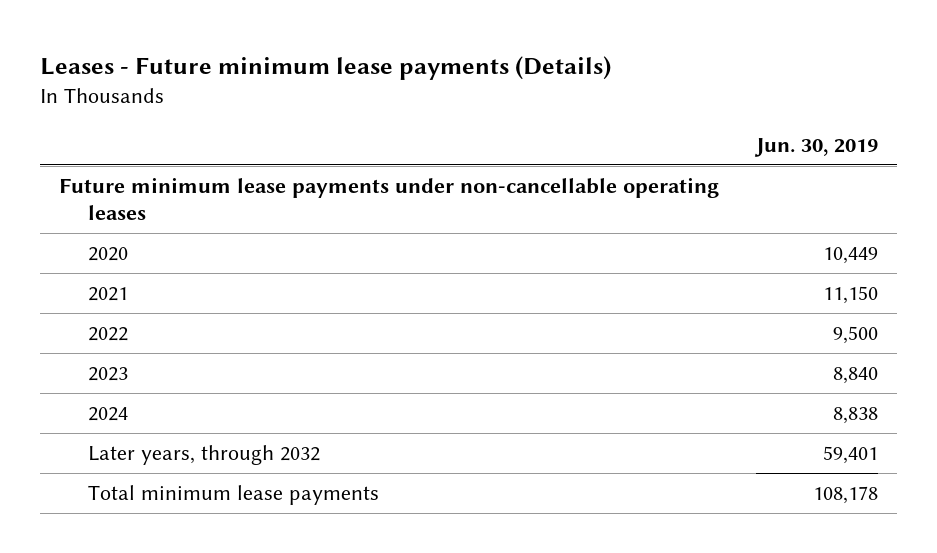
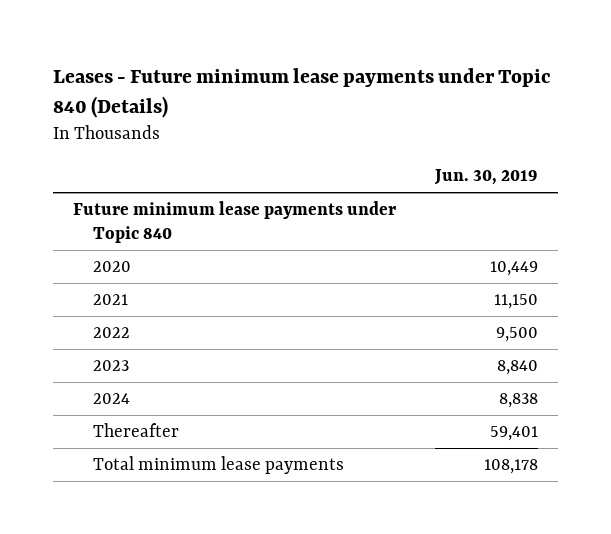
- Leases - Future minimum lease payments (Details)
+ Leases - Future minimum lease payments under Topic 840 (Details)
- Future minimum lease payments under non-cancellable operating leases
+ Future minimum lease payments under Topic 840
- Later years, through 2032 | 59,401
+ Thereafter | 59,401

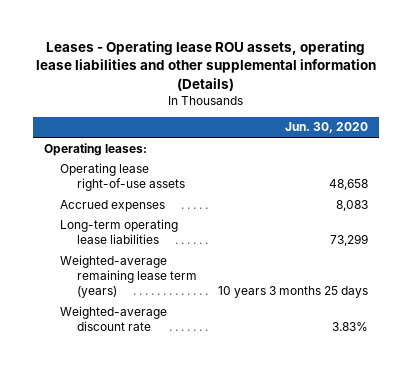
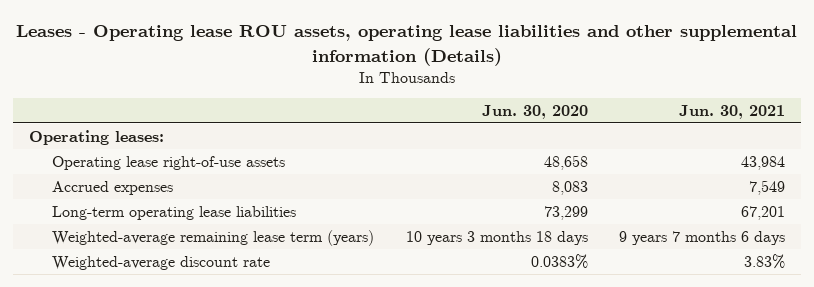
- | Jun. 30, 2020
+ | Jun. 30, 2020 | Jun. 30, 2021
- Weighted-average remaining lease term (years) | 10 years 3 months 25 days
- Weighted-average discount rate | 3.83%
+ Weighted-average remaining lease term (years) | 10 years 3 months 18 days | 9 years 7 months 6 days
+ Weighted-average discount rate | 0.0383% | 3.83%

